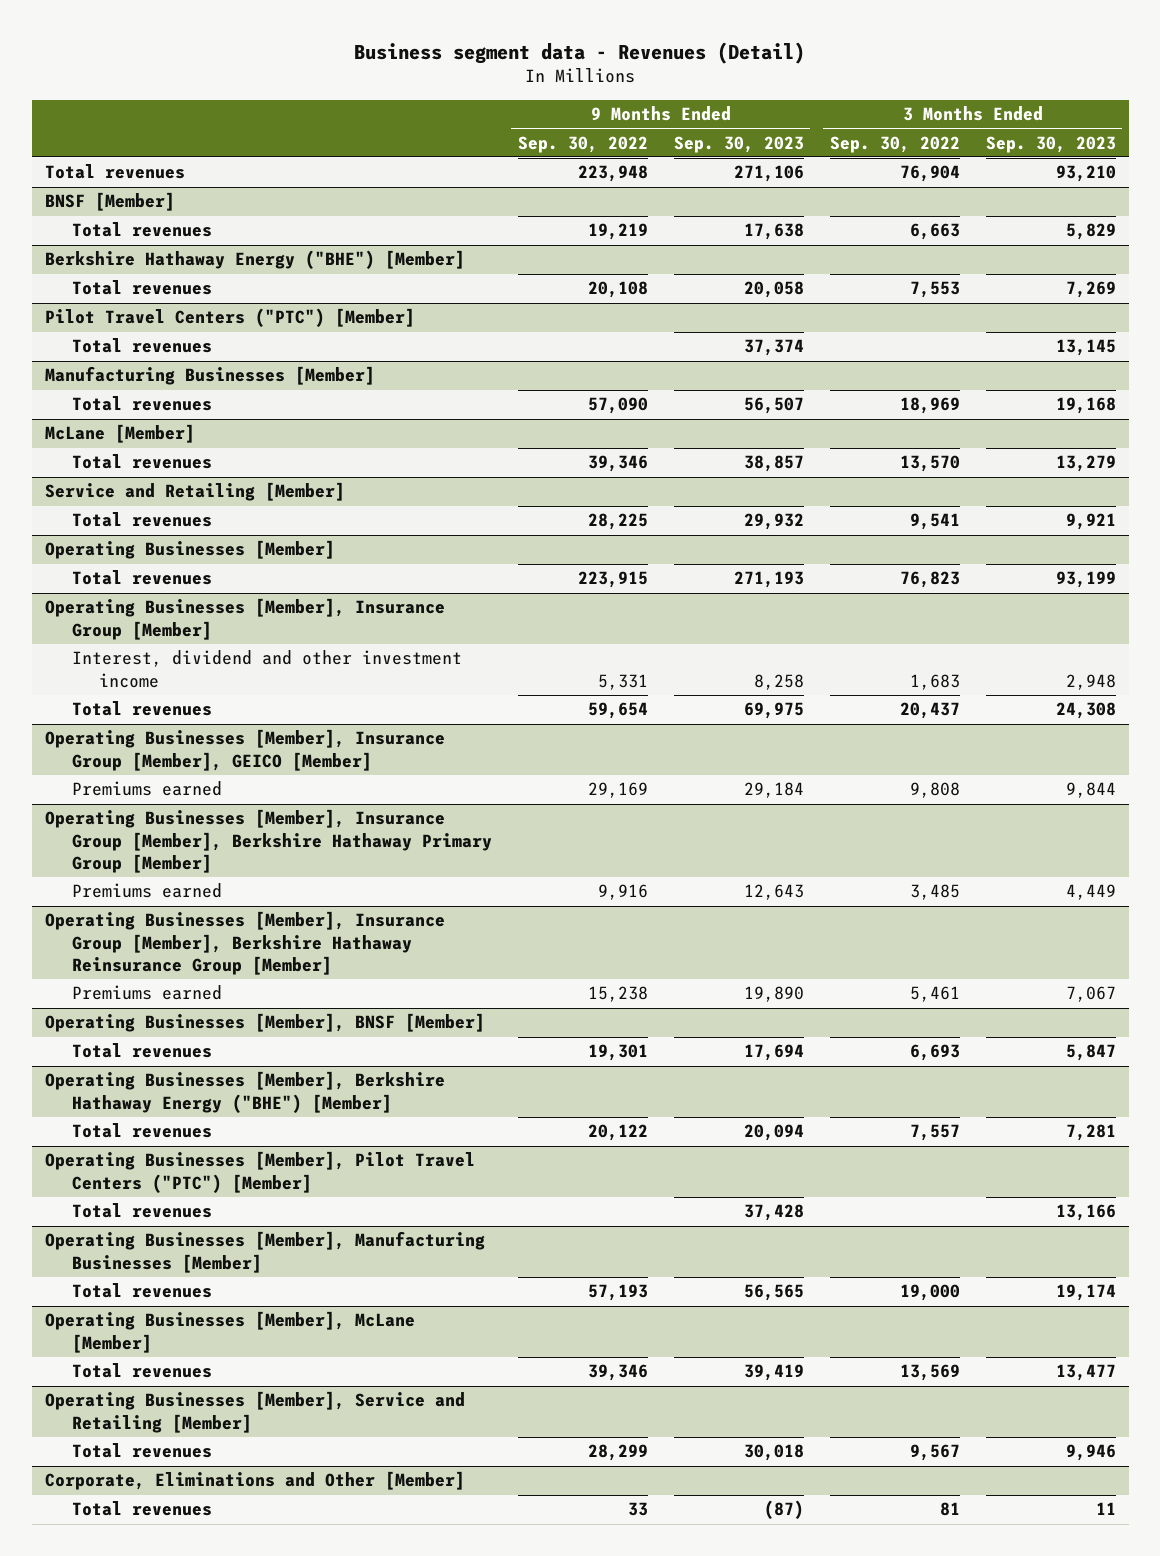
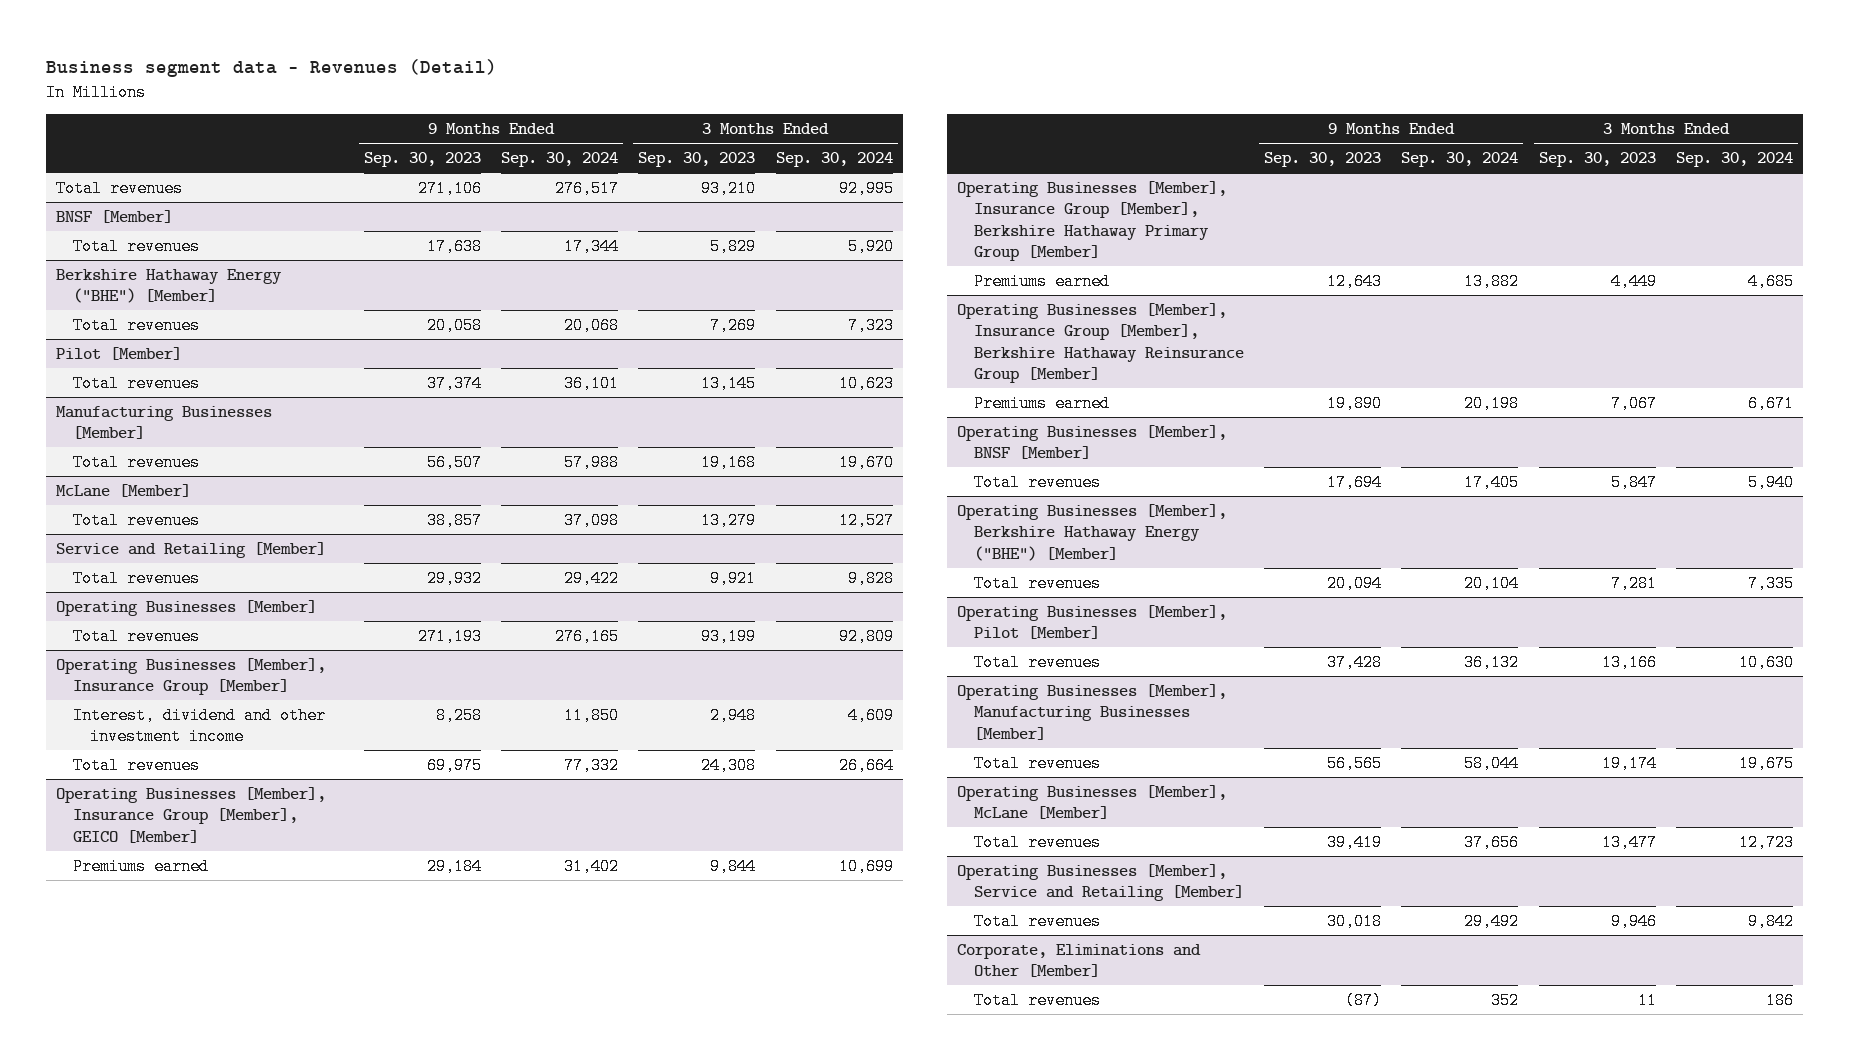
- | 9 Months Ended Sep. 30, 2022 | 9 Months Ended Sep. 30, 2023 | 3 Months Ended Sep. 30, 2022 | 3 Months Ended Sep. 30, 2023
+ | 9 Months Ended Sep. 30, 2023 | 9 Months Ended Sep. 30, 2024 | 3 Months Ended Sep. 30, 2023 | 3 Months Ended Sep. 30, 2024
- Pilot Travel Centers ("PTC") [Member]
+ Pilot [Member]
- Operating Businesses [Member], Pilot Travel Centers ("PTC") [Member]
+ Operating Businesses [Member], Pilot [Member]

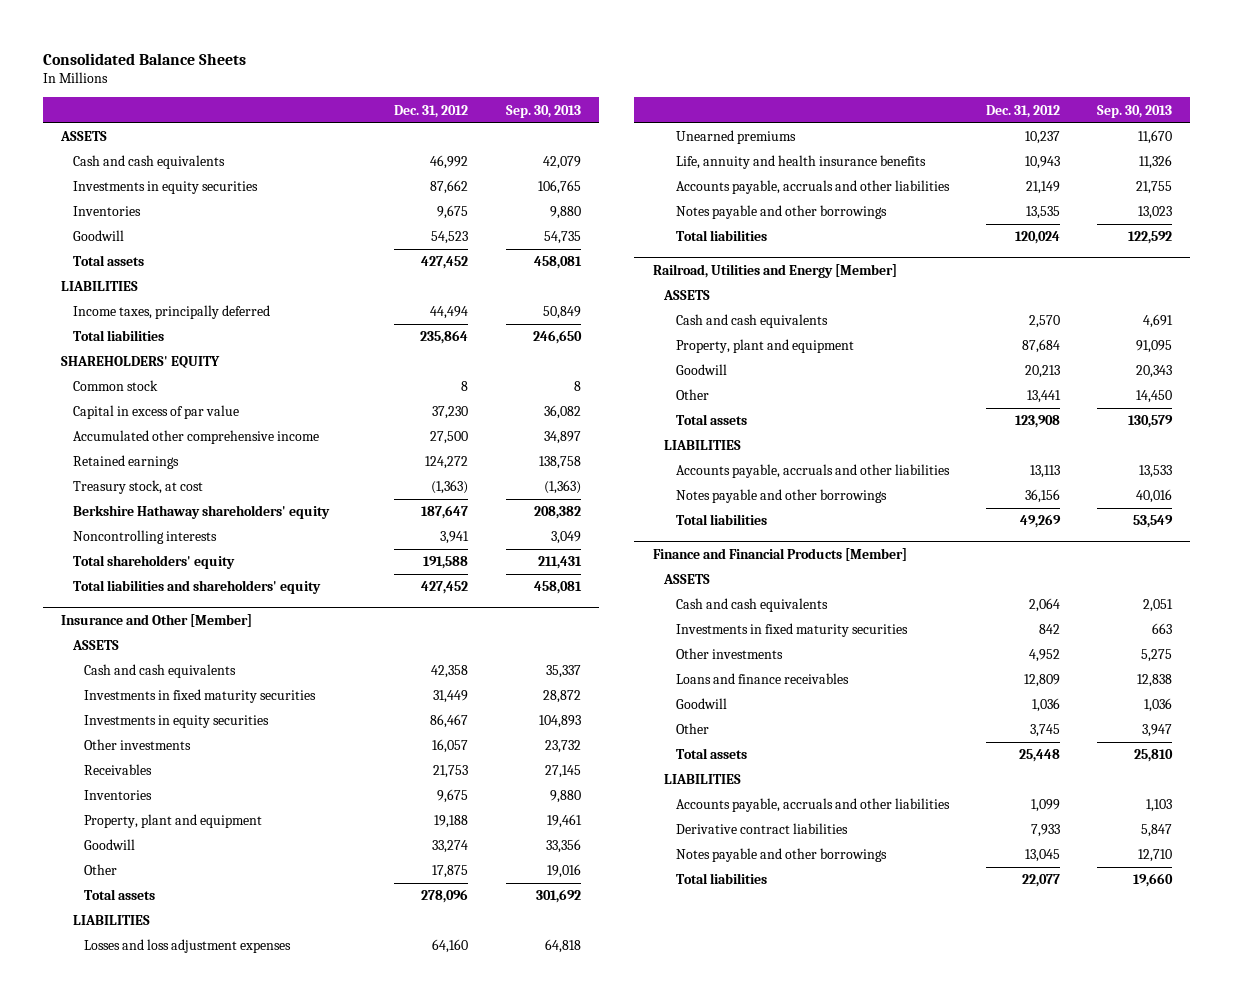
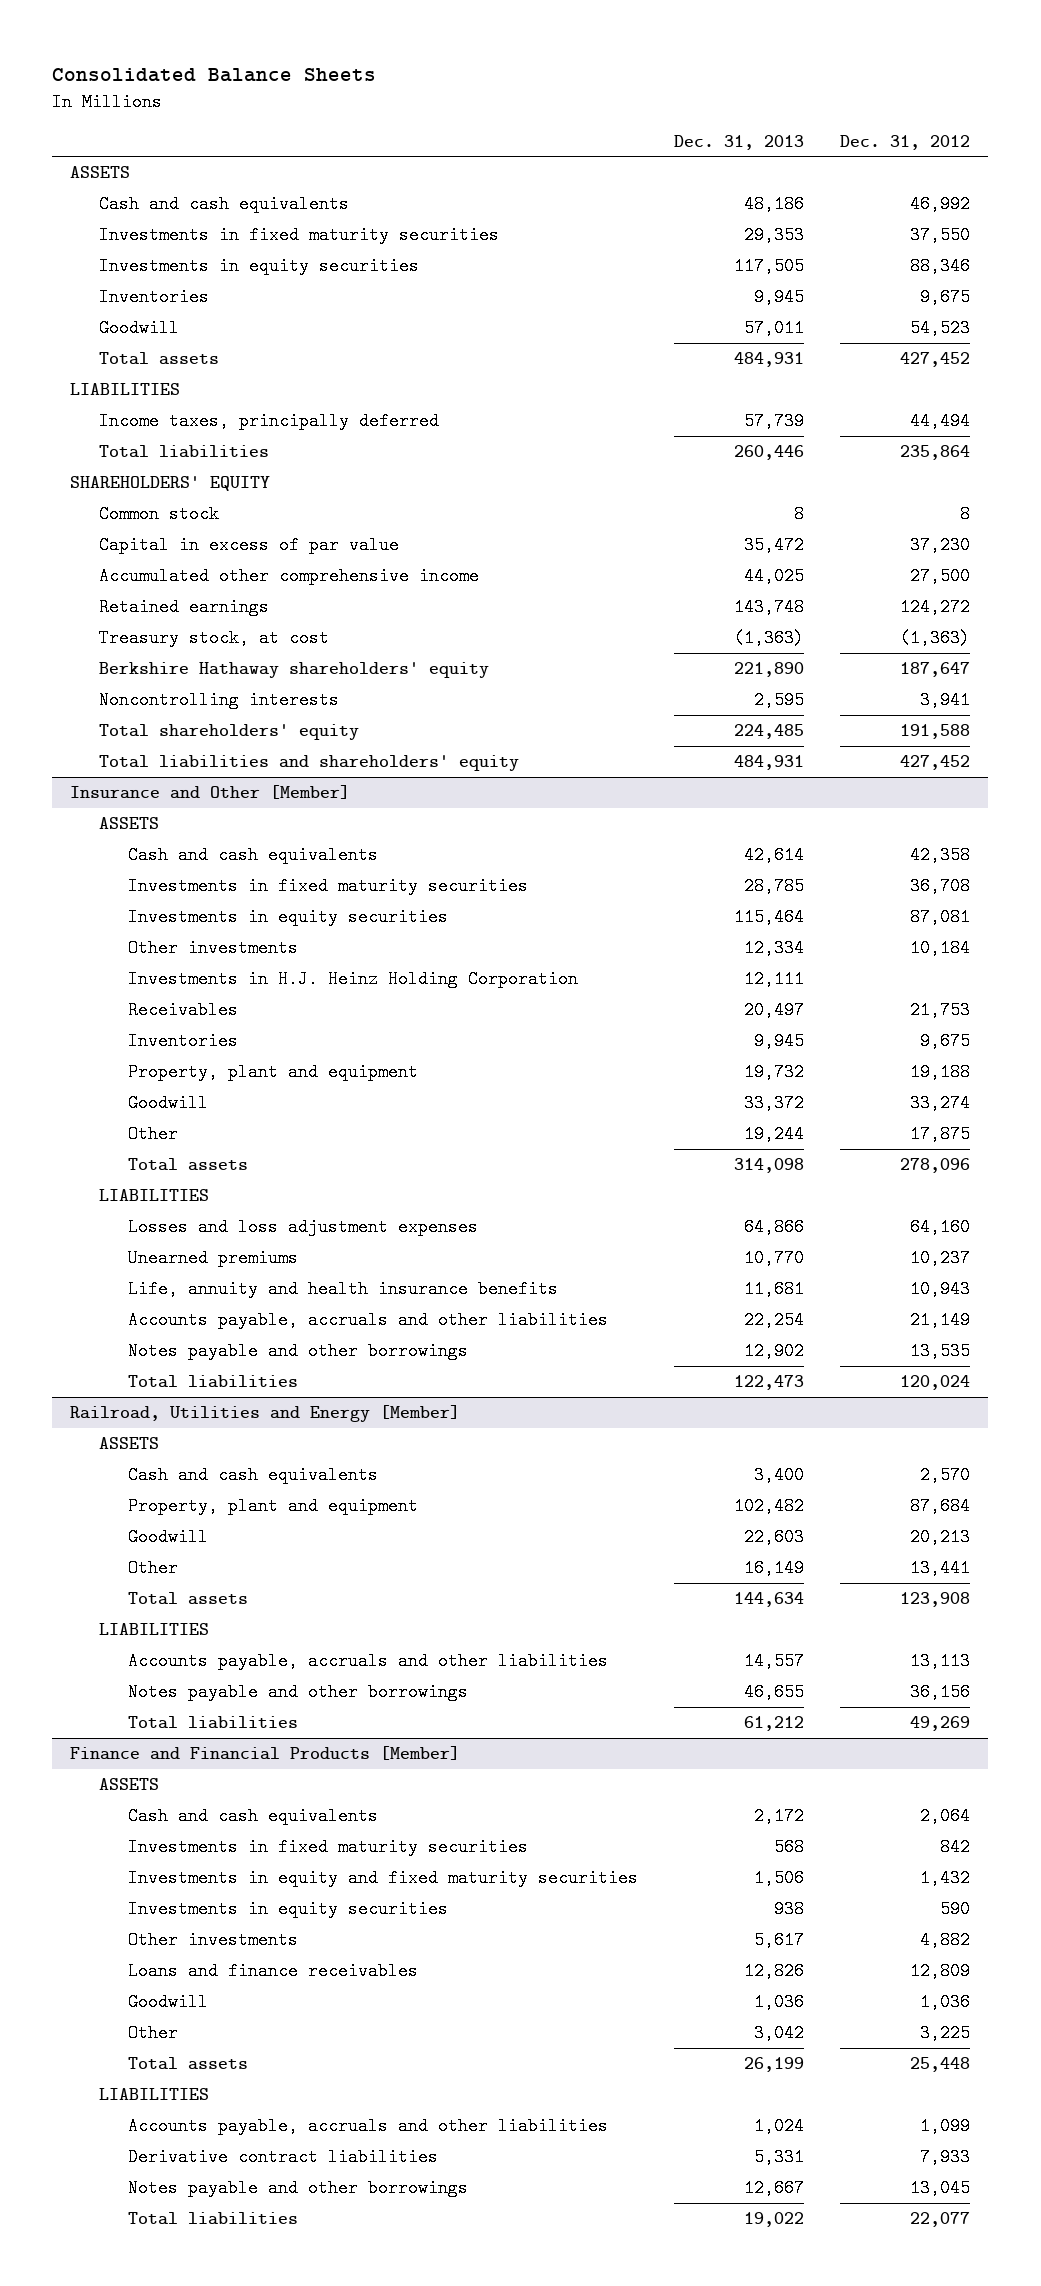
- | Dec. 31, 2012 | Sep. 30, 2013
+ | Dec. 31, 2013 | Dec. 31, 2012
- Investments in equity securities | 87,662 | 106,765
+ Investments in fixed maturity securities | 29,353 | 37,550
+ Investments in equity securities | 117,505 | 88,346
@ Insurance and Other [Member]
- Investments in fixed maturity securities | 31,449 | 28,872
- Investments in equity securities | 86,467 | 104,893
- Other investments | 16,057 | 23,732
+ Investments in fixed maturity securities | 28,785 | 36,708
+ Investments in equity securities | 115,464 | 87,081
+ Other investments | 12,334 | 10,184
+ Investments in H.J. Heinz Holding Corporation | 12,111 |
@ Finance and Financial Products [Member]
- Other investments | 4,952 | 5,275
+ Investments in equity and fixed maturity securities | 1,506 | 1,432
+ Investments in equity securities | 938 | 590
+ Other investments | 5,617 | 4,882
- Other | 3,745 | 3,947
+ Other | 3,042 | 3,225

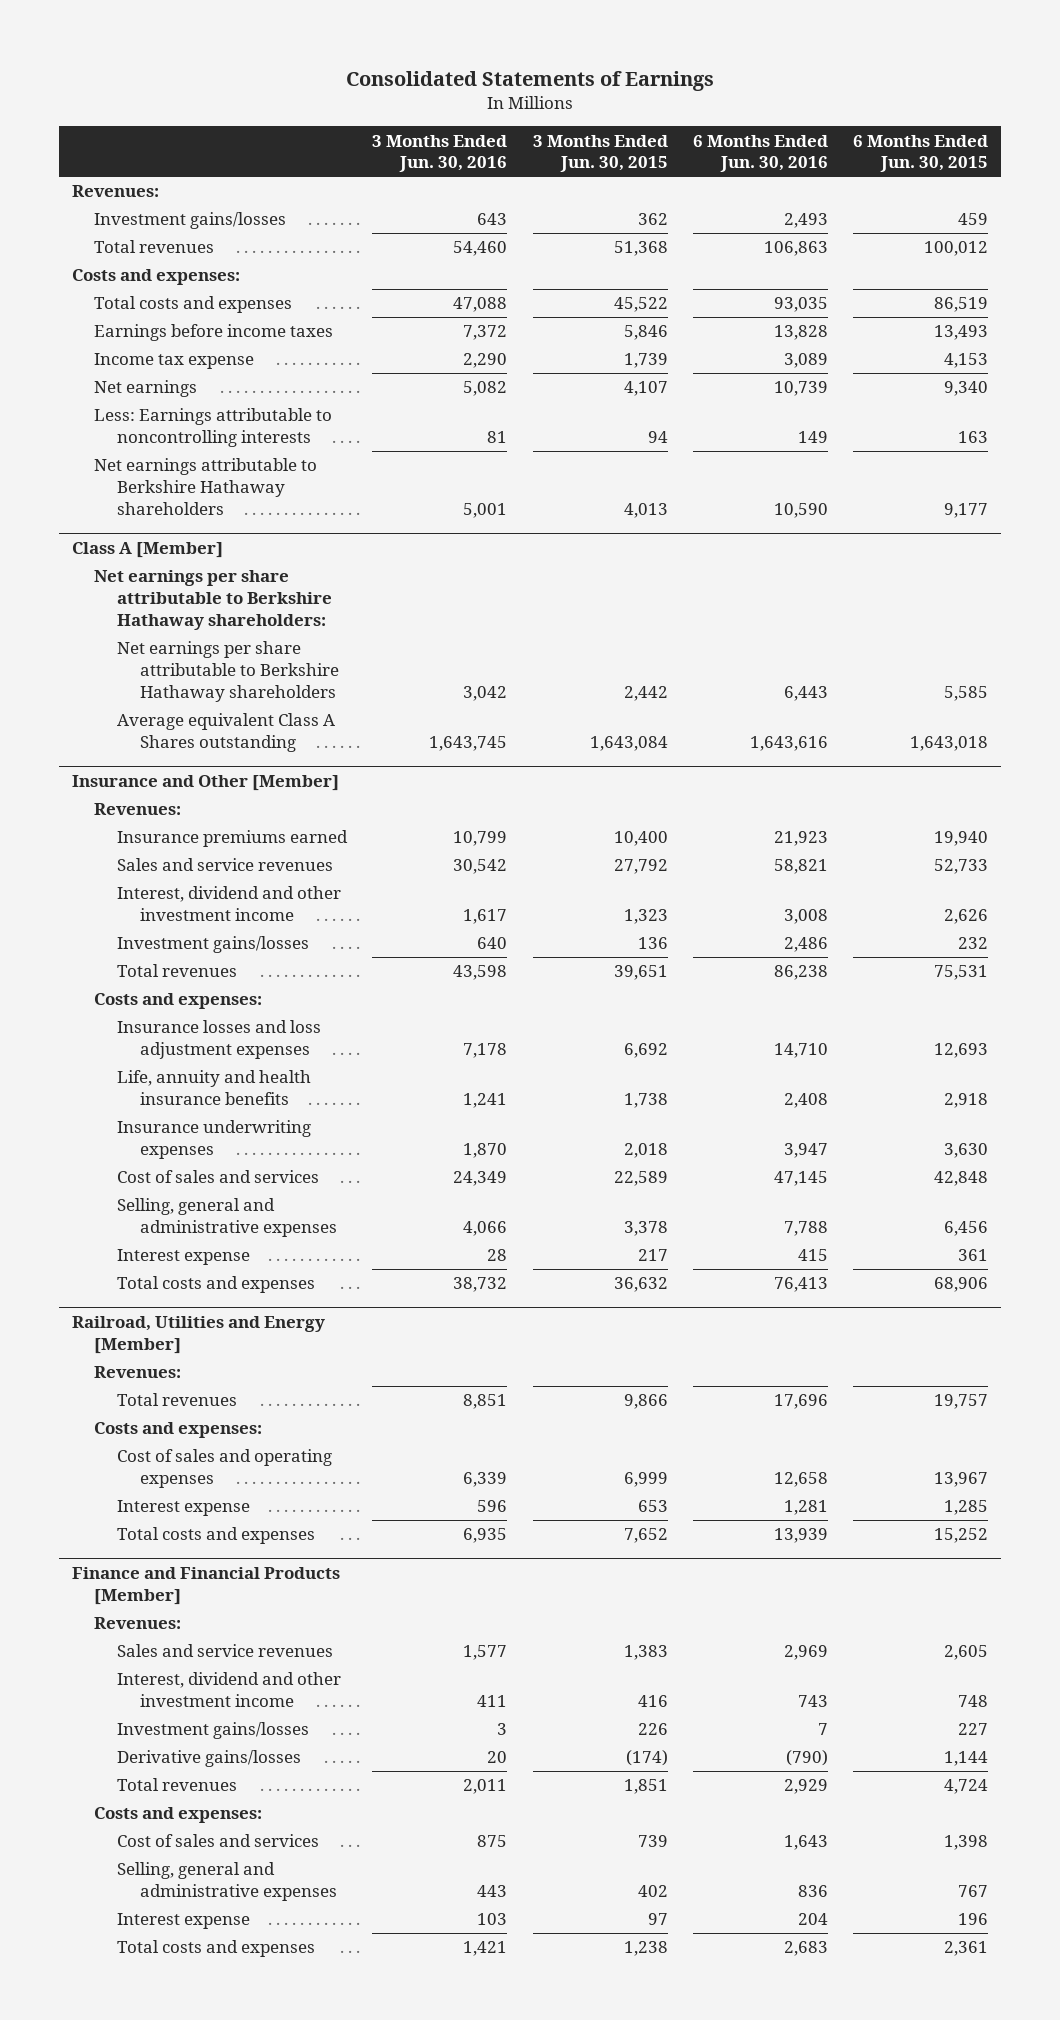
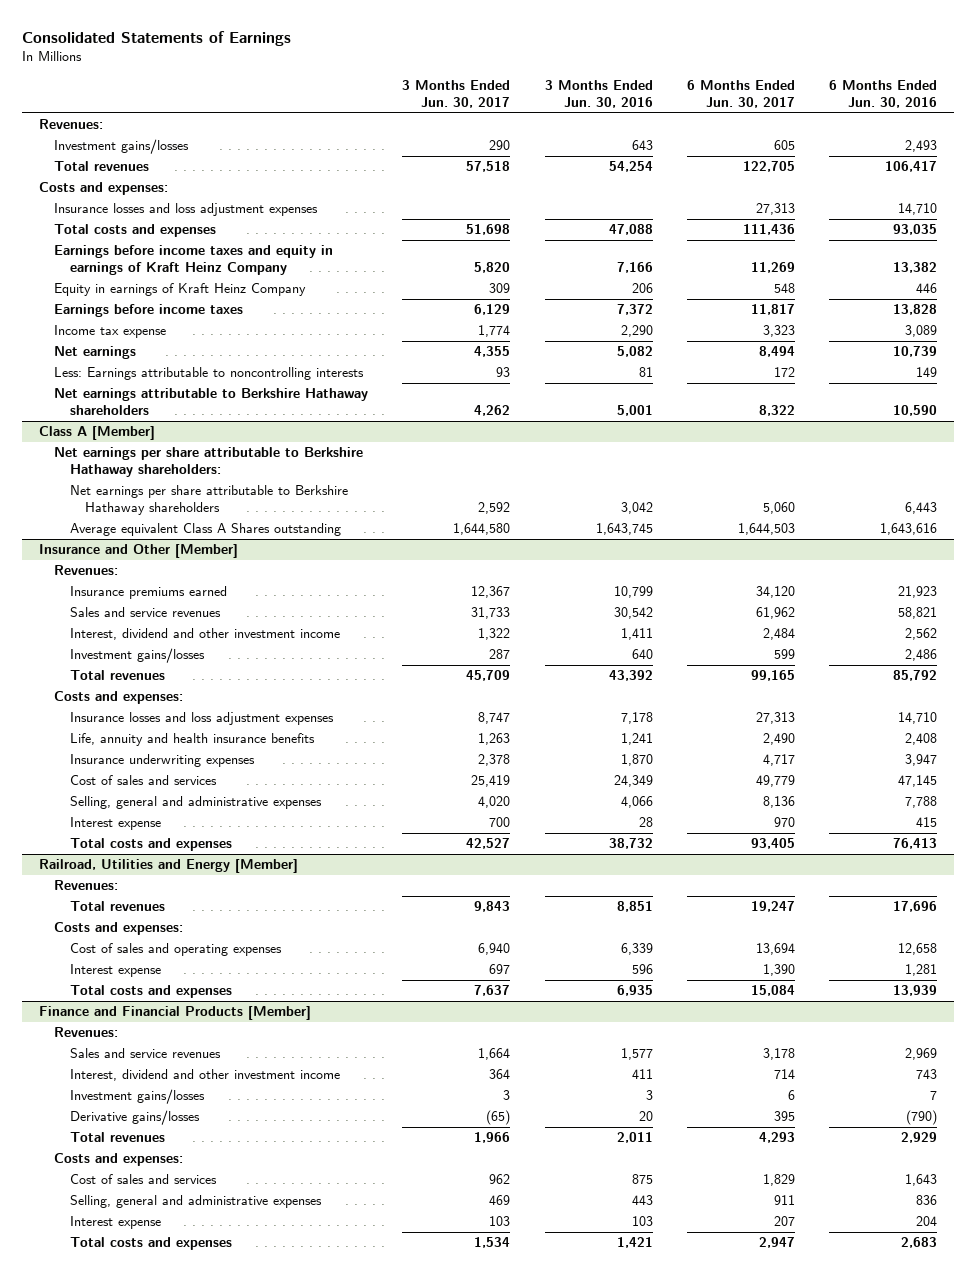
- | 3 Months Ended Jun. 30, 2016 | 3 Months Ended Jun. 30, 2015 | 6 Months Ended Jun. 30, 2016 | 6 Months Ended Jun. 30, 2015
+ | 3 Months Ended Jun. 30, 2017 | 3 Months Ended Jun. 30, 2016 | 6 Months Ended Jun. 30, 2017 | 6 Months Ended Jun. 30, 2016
- Total revenues | 54,460 | 51,368 | 106,863 | 100,012
+ Total revenues | 57,518 | 54,254 | 122,705 | 106,417
+ Insurance losses and loss adjustment expenses | | | 27,313 | 14,710
+ Earnings before income taxes and equity in earnings of Kraft Heinz Company | 5,820 | 7,166 | 11,269 | 13,382
+ Equity in earnings of Kraft Heinz Company | 309 | 206 | 548 | 446
@ Insurance and Other [Member]
- Interest, dividend and other investment income | 1,617 | 1,323 | 3,008 | 2,626
+ Interest, dividend and other investment income | 1,322 | 1,411 | 2,484 | 2,562
- Total revenues | 43,598 | 39,651 | 86,238 | 75,531
+ Total revenues | 45,709 | 43,392 | 99,165 | 85,792

